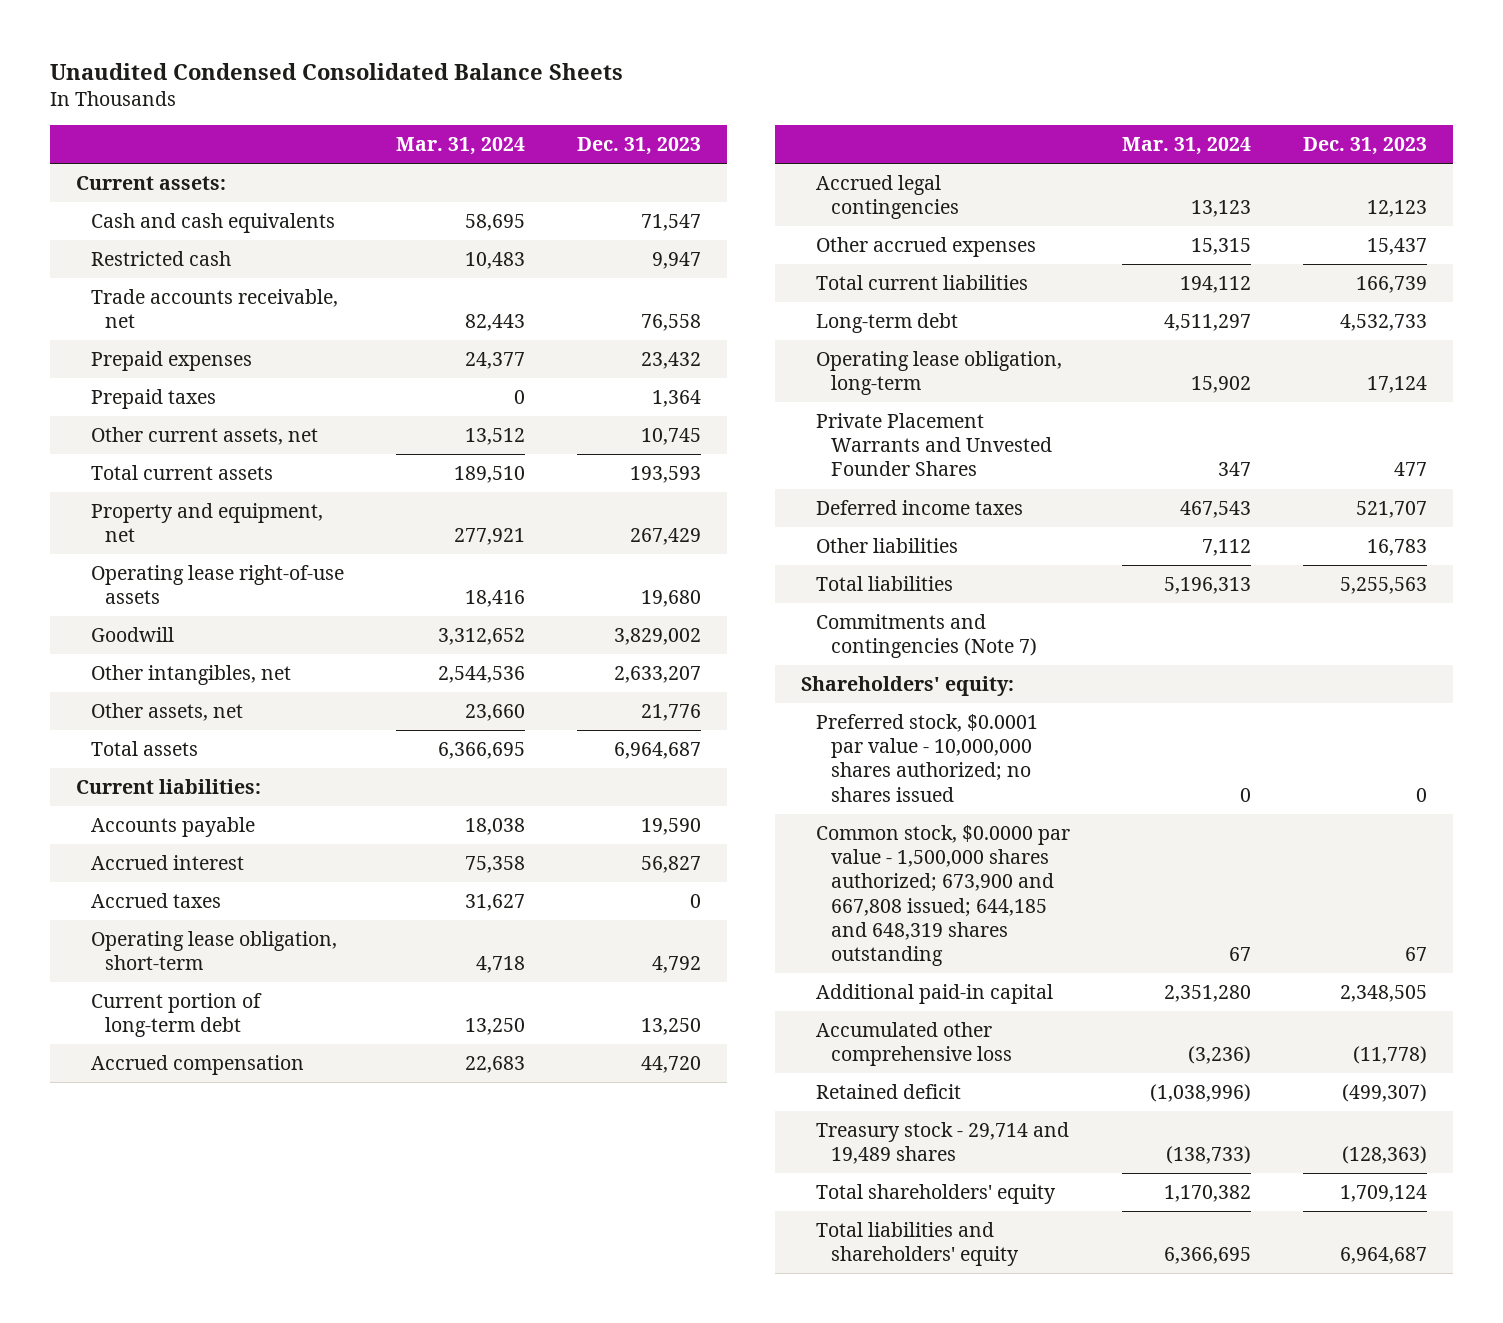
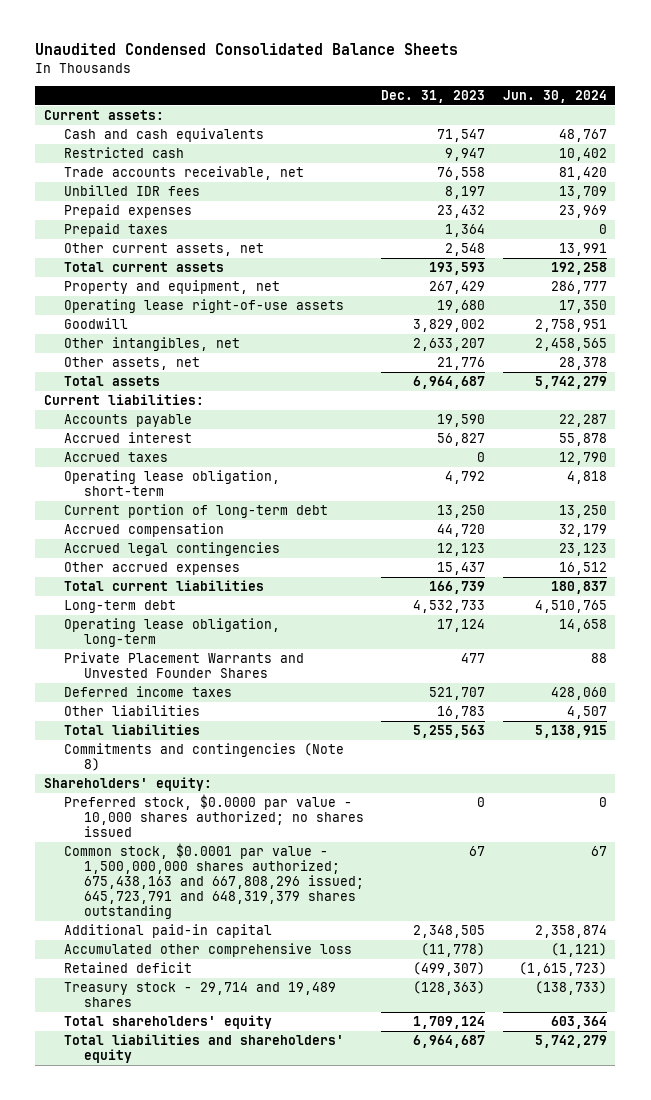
- | Mar. 31, 2024 | Dec. 31, 2023
+ | Dec. 31, 2023 | Jun. 30, 2024
+ Unbilled IDR fees | 8,197 | 13,709
- Other current assets, net | 13,512 | 10,745
+ Other current assets, net | 2,548 | 13,991
- Commitments and contingencies (Note 7)
+ Commitments and contingencies (Note 8)
- Preferred stock, $0.0001 par value - 10,000,000 shares authorized; no shares issued | 0 | 0
- Common stock, $0.0000 par value - 1,500,000 shares authorized; 673,900 and 667,808 issued; 644,185 and 648,319 shares outstanding | 67 | 67
+ Preferred stock, $0.0000 par value - 10,000 shares authorized; no shares issued | 0 | 0
+ Common stock, $0.0001 par value - 1,500,000,000 shares authorized; 675,438,163 and 667,808,296 issued; 645,723,791 and 648,319,379 shares outstanding | 67 | 67

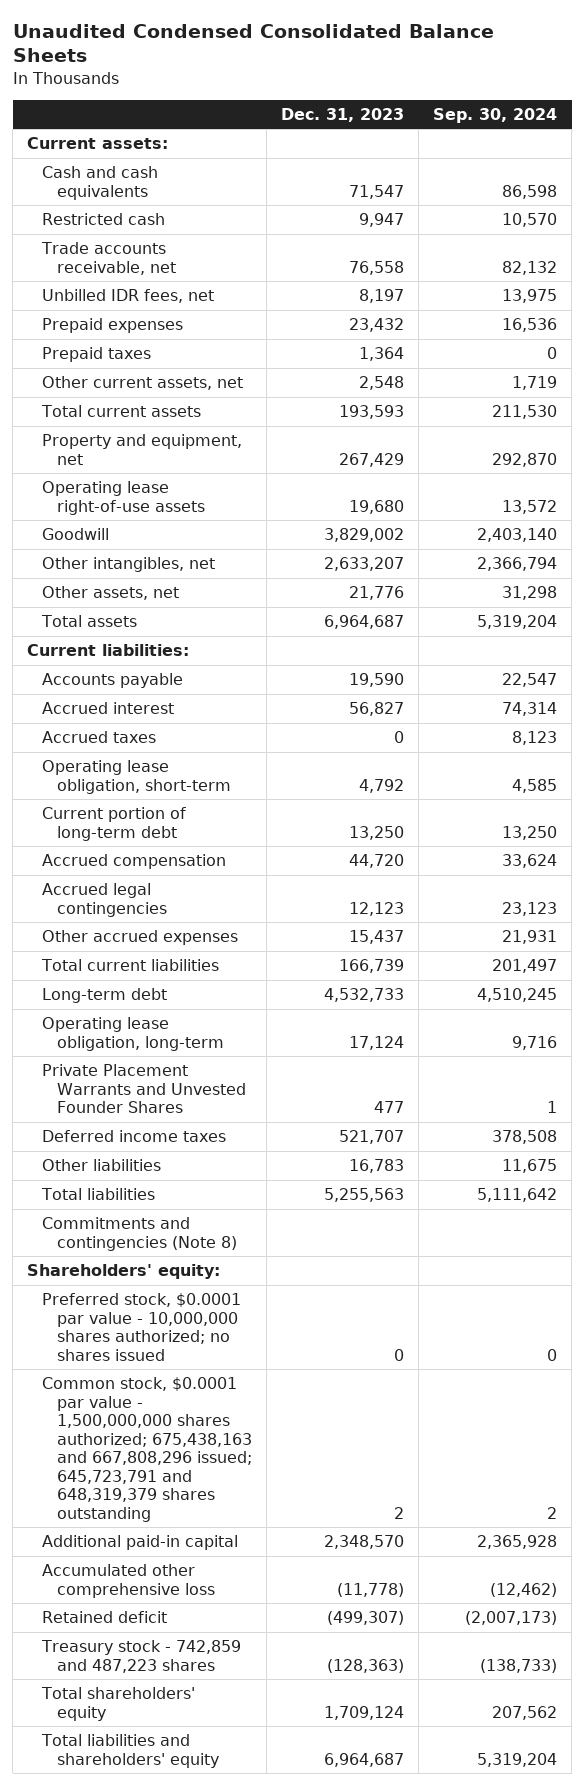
- | Dec. 31, 2023 | Jun. 30, 2024
+ | Dec. 31, 2023 | Sep. 30, 2024
- Unbilled IDR fees | 8,197 | 13,709
+ Unbilled IDR fees, net | 8,197 | 13,975
- Preferred stock, $0.0000 par value - 10,000 shares authorized; no shares issued | 0 | 0
- Common stock, $0.0001 par value - 1,500,000,000 shares authorized; 675,438,163 and 667,808,296 issued; 645,723,791 and 648,319,379 shares outstanding | 67 | 67
- Additional paid-in capital | 2,348,505 | 2,358,874
+ Preferred stock, $0.0001 par value - 10,000,000 shares authorized; no shares issued | 0 | 0
+ Common stock, $0.0001 par value - 1,500,000,000 shares authorized; 675,438,163 and 667,808,296 issued; 645,723,791 and 648,319,379 shares outstanding | 2 | 2
+ Additional paid-in capital | 2,348,570 | 2,365,928
- Treasury stock - 29,714 and 19,489 shares | (128,363) | (138,733)
+ Treasury stock - 742,859 and 487,223 shares | (128,363) | (138,733)

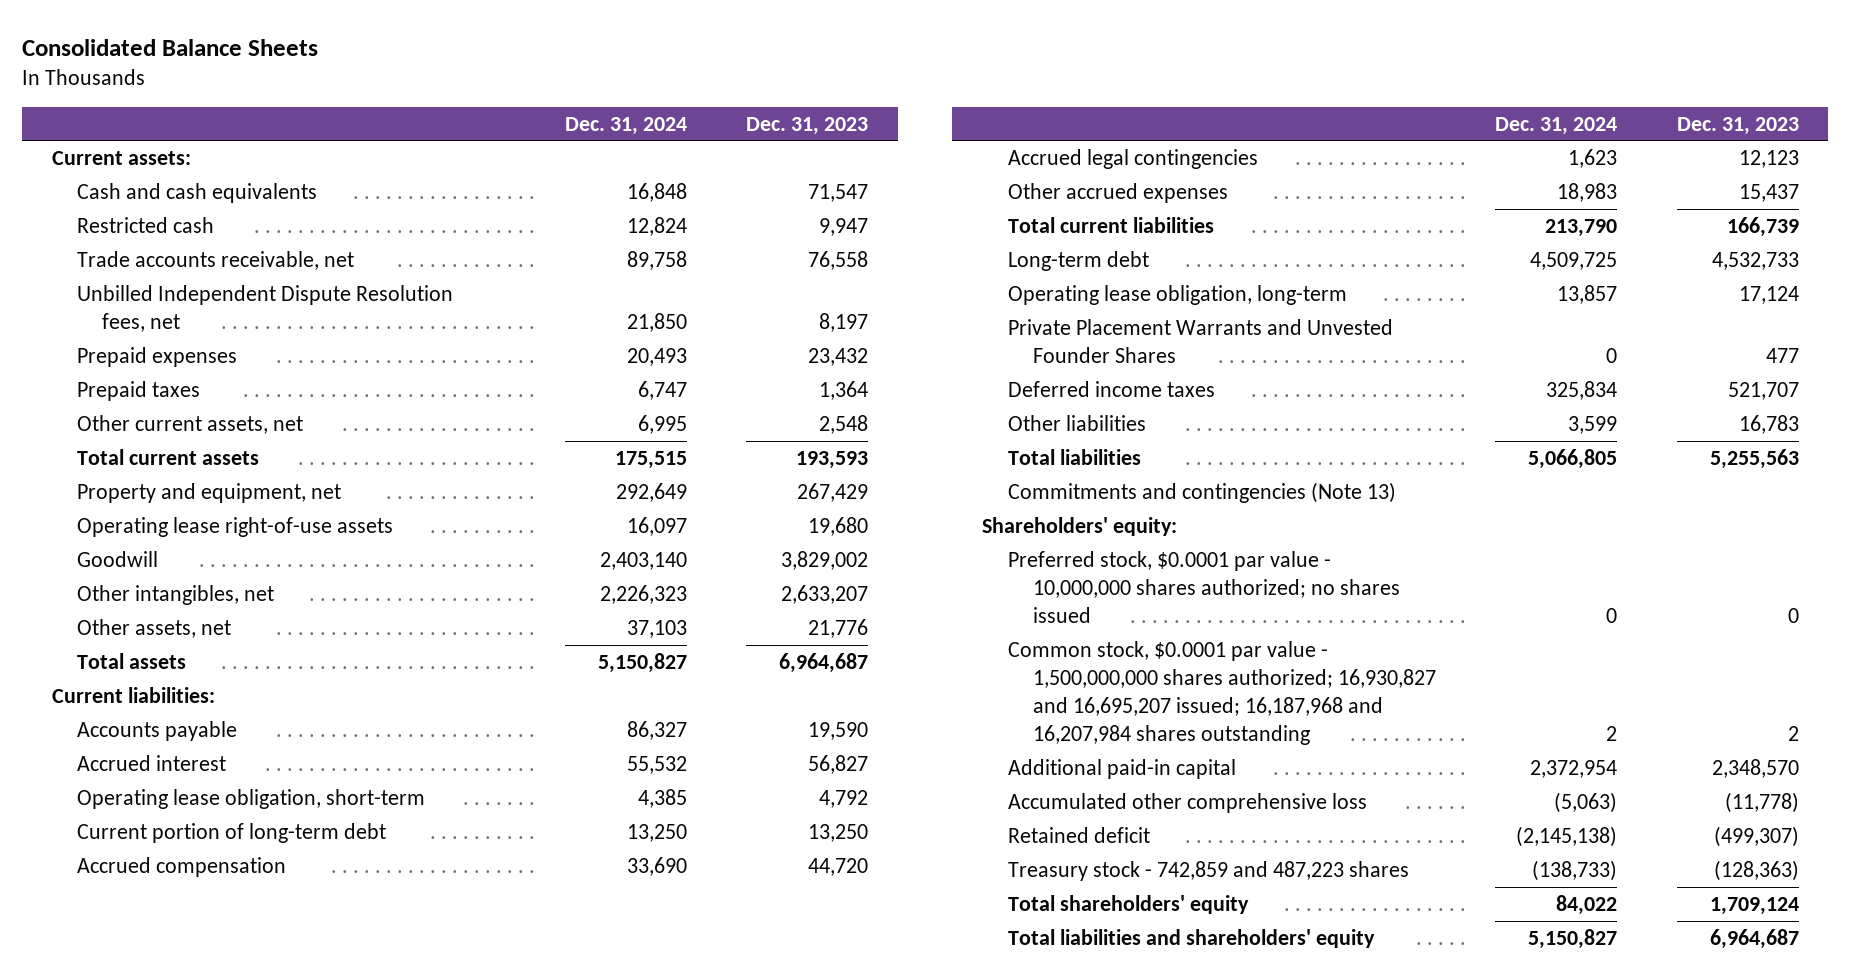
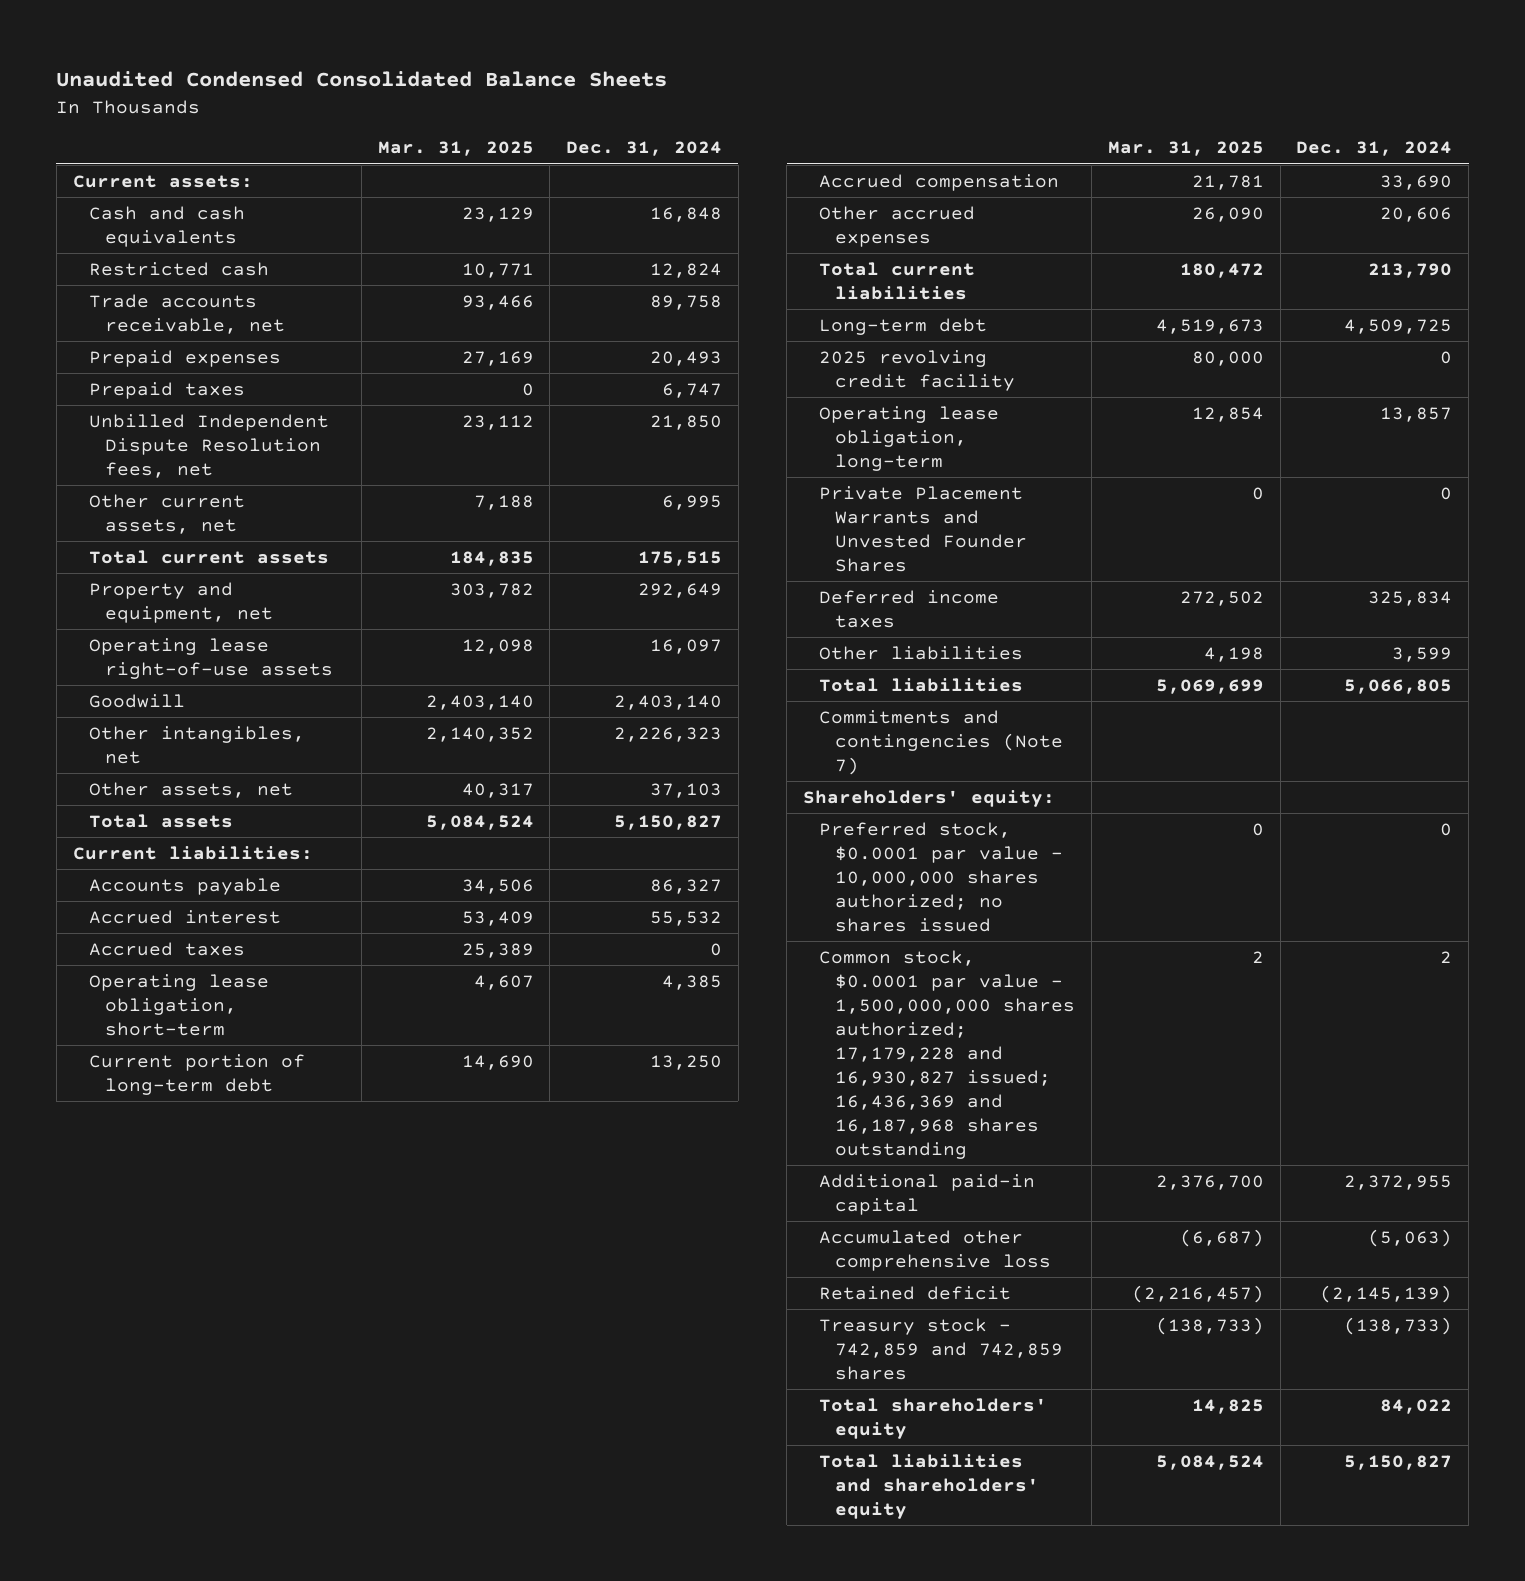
- Consolidated Balance Sheets
+ Unaudited Condensed Consolidated Balance Sheets
- | Dec. 31, 2024 | Dec. 31, 2023
+ | Mar. 31, 2025 | Dec. 31, 2024
moved down: Unbilled Independent Dispute Resolution fees, net | 23,112 | 21,850
+ Accrued taxes | 25,389 | 0
- Accrued legal contingencies | 1,623 | 12,123
- Other accrued expenses | 18,983 | 15,437
+ Other accrued expenses | 26,090 | 20,606
+ 2025 revolving credit facility | 80,000 | 0
- Commitments and contingencies (Note 13)
+ Commitments and contingencies (Note 7)
- Common stock, $0.0001 par value - 1,500,000,000 shares authorized; 16,930,827 and 16,695,207 issued; 16,187,968 and 16,207,984 shares outstanding | 2 | 2
- Additional paid-in capital | 2,372,954 | 2,348,570
+ Common stock, $0.0001 par value - 1,500,000,000 shares authorized; 17,179,228 and 16,930,827 issued; 16,436,369 and 16,187,968 shares outstanding | 2 | 2
+ Additional paid-in capital | 2,376,700 | 2,372,955
- Retained deficit | (2,145,138) | (499,307)
- Treasury stock - 742,859 and 487,223 shares | (138,733) | (128,363)
+ Retained deficit | (2,216,457) | (2,145,139)
+ Treasury stock - 742,859 and 742,859 shares | (138,733) | (138,733)

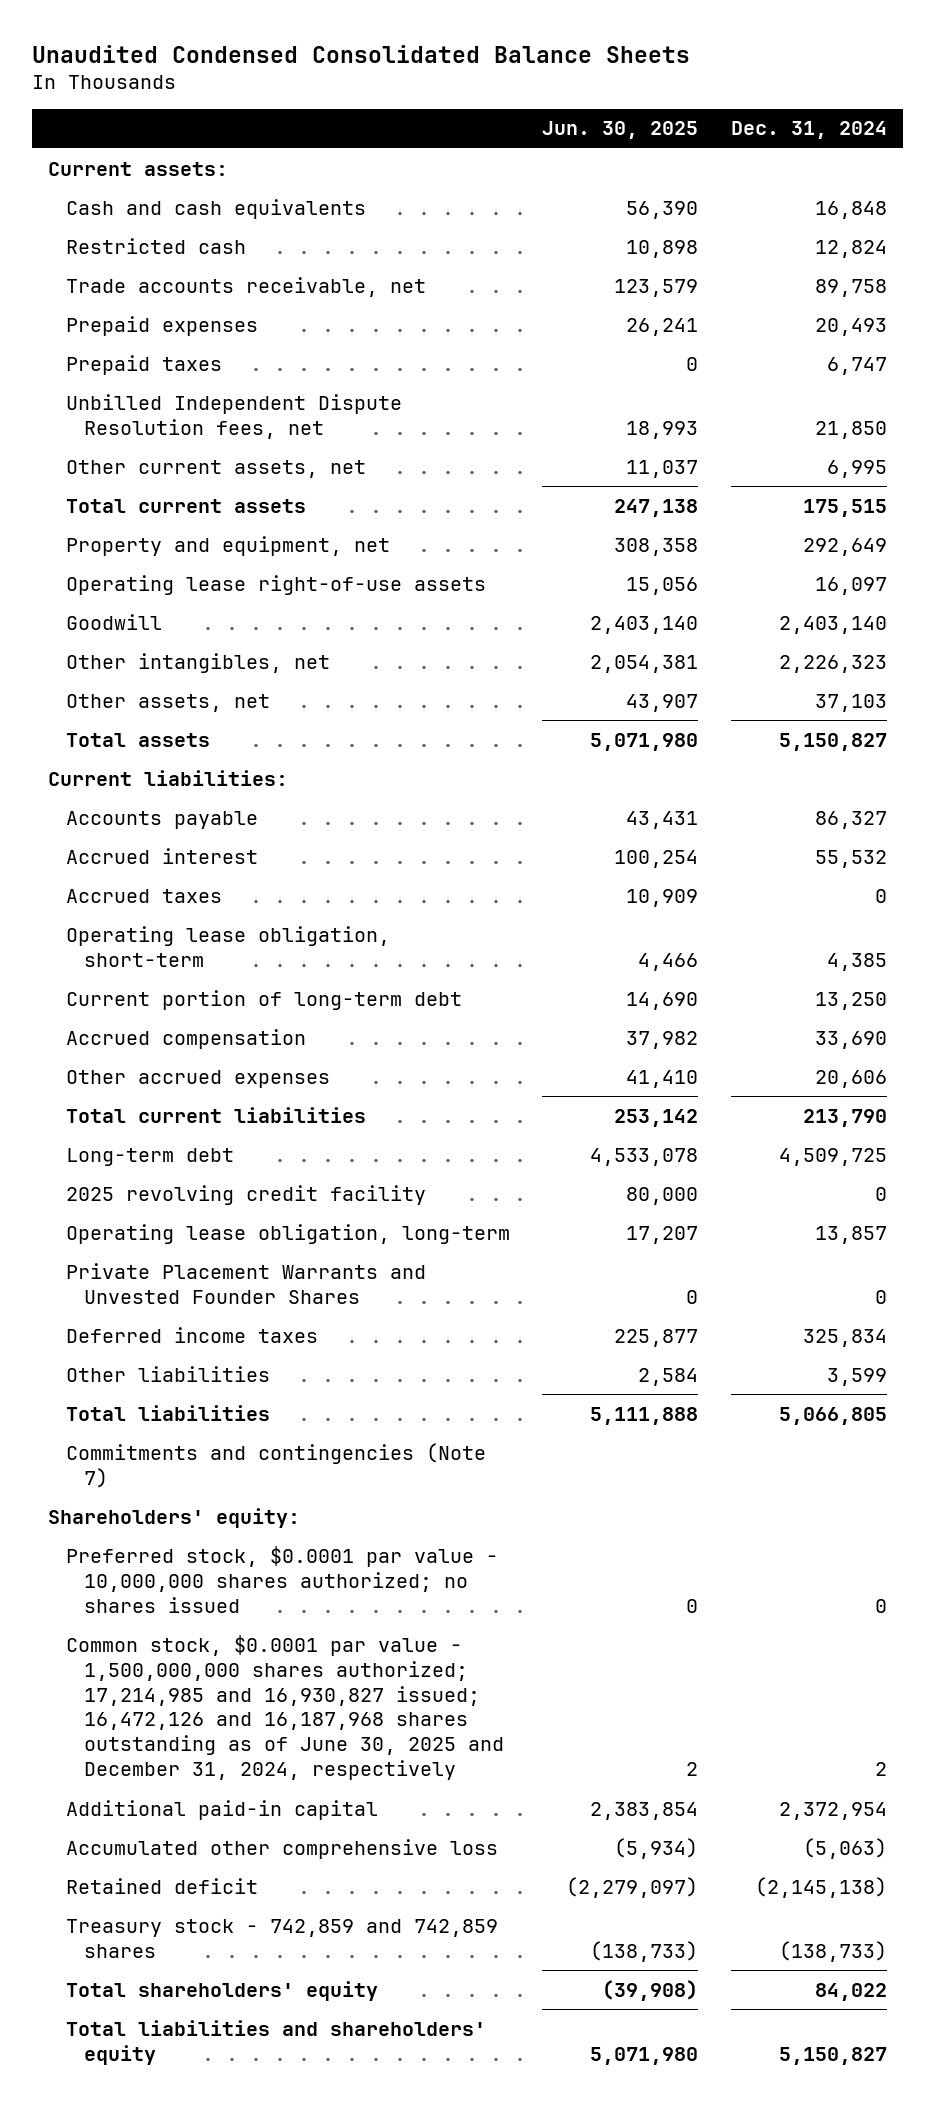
- | Mar. 31, 2025 | Dec. 31, 2024
+ | Jun. 30, 2025 | Dec. 31, 2024
- Common stock, $0.0001 par value - 1,500,000,000 shares authorized; 17,179,228 and 16,930,827 issued; 16,436,369 and 16,187,968 shares outstanding | 2 | 2
- Additional paid-in capital | 2,376,700 | 2,372,955
+ Common stock, $0.0001 par value - 1,500,000,000 shares authorized; 17,214,985 and 16,930,827 issued; 16,472,126 and 16,187,968 shares outstanding as of June 30, 2025 and December 31, 2024, respectively | 2 | 2
+ Additional paid-in capital | 2,383,854 | 2,372,954
- Retained deficit | (2,216,457) | (2,145,139)
+ Retained deficit | (2,279,097) | (2,145,138)

